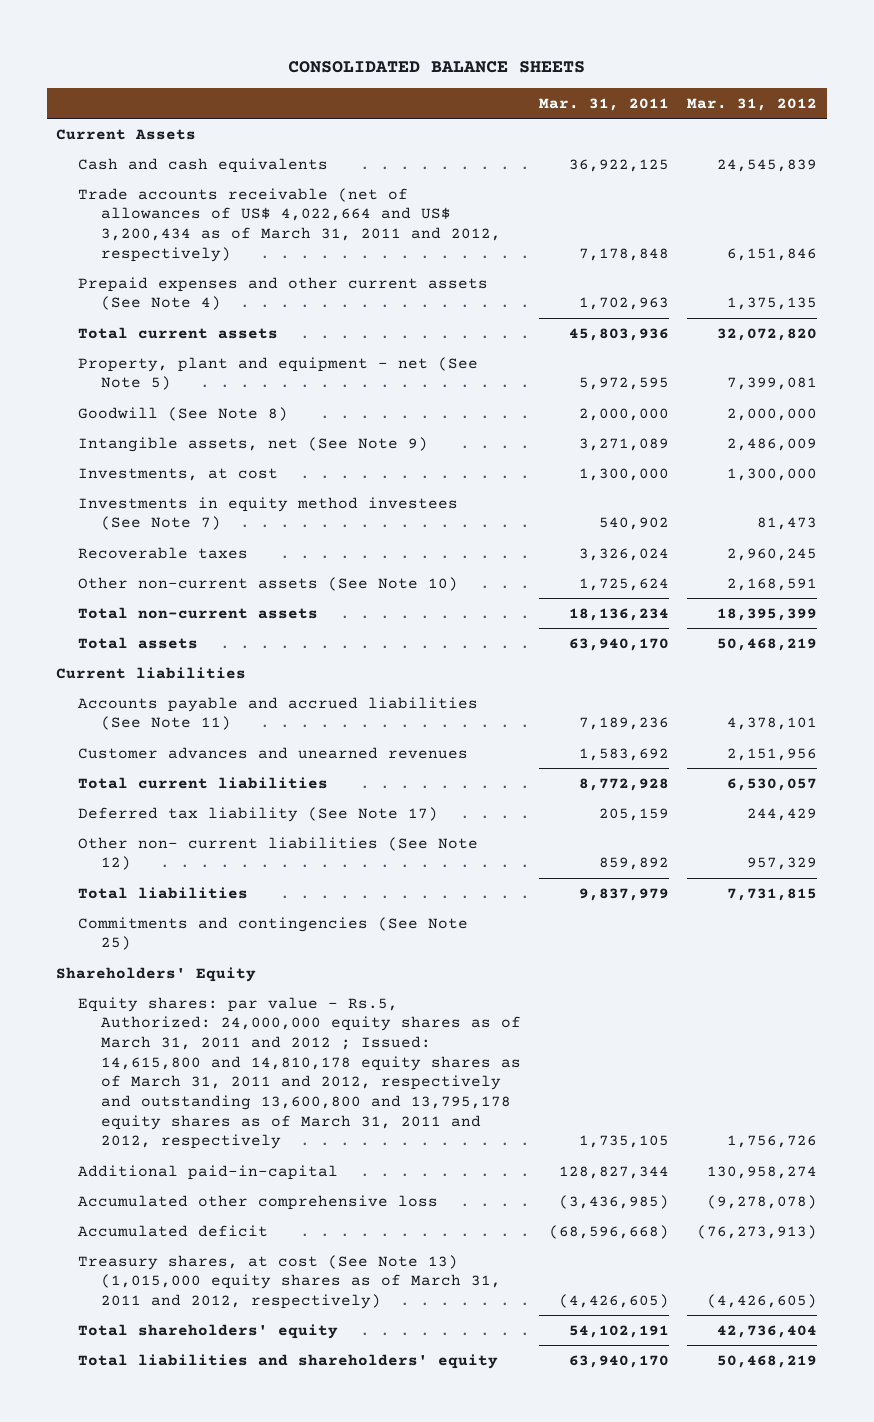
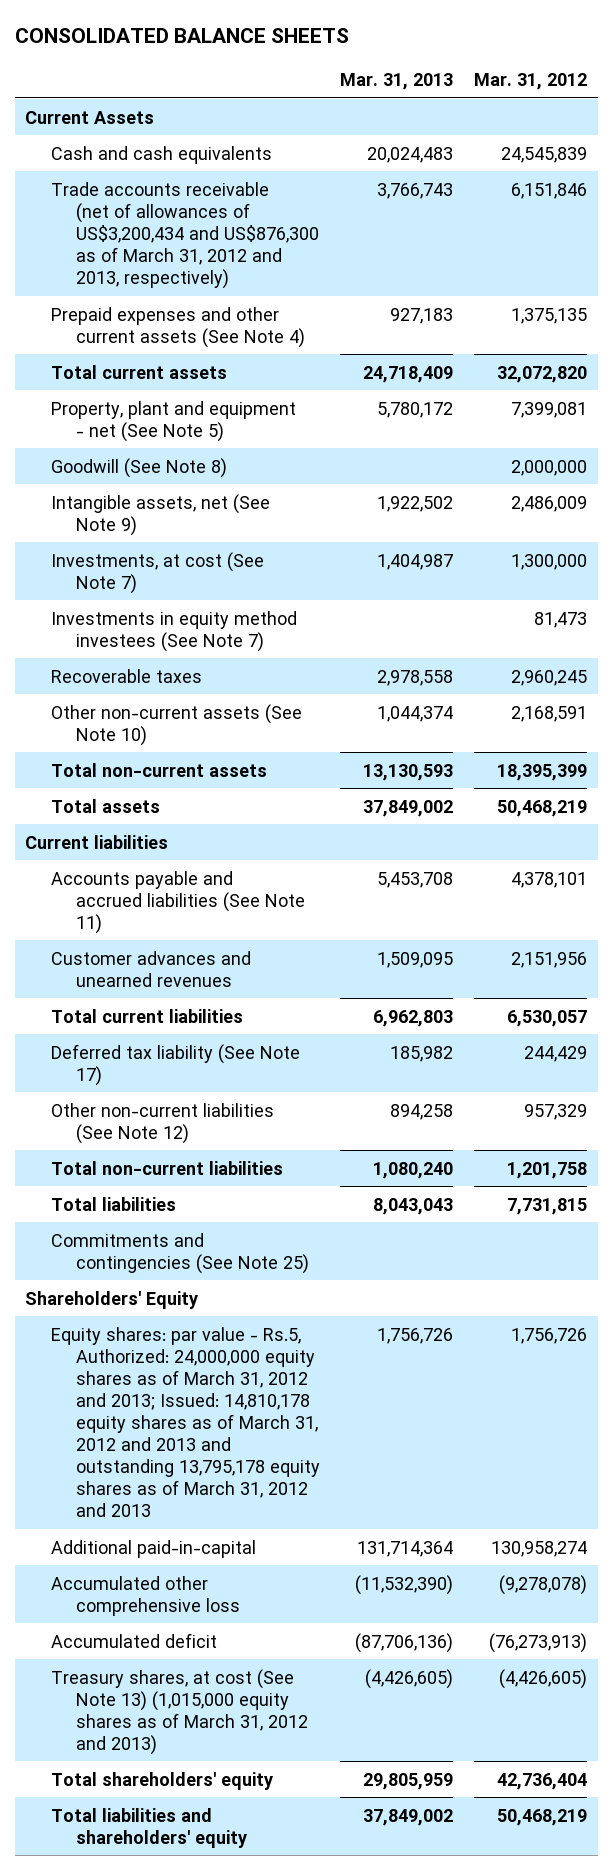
- | Mar. 31, 2011 | Mar. 31, 2012
+ | Mar. 31, 2013 | Mar. 31, 2012
- Trade accounts receivable (net of allowances of US$ 4,022,664 and US$ 3,200,434 as of March 31, 2011 and 2012, respectively) | 7,178,848 | 6,151,846
+ Trade accounts receivable (net of allowances of US$3,200,434 and US$876,300 as of March 31, 2012 and 2013, respectively) | 3,766,743 | 6,151,846
- Investments, at cost | 1,300,000 | 1,300,000
+ Investments, at cost (See Note 7) | 1,404,987 | 1,300,000
- Other non- current liabilities (See Note 12) | 859,892 | 957,329
+ Other non-current liabilities (See Note 12) | 894,258 | 957,329
+ Total non-current liabilities | 1,080,240 | 1,201,758
- Equity shares: par value - Rs.5, Authorized: 24,000,000 equity shares as of March 31, 2011 and 2012 ; Issued: 14,615,800 and 14,810,178 equity shares as of March 31, 2011 and 2012, respectively and outstanding 13,600,800 and 13,795,178 equity shares as of March 31, 2011 and 2012, respectively | 1,735,105 | 1,756,726
+ Equity shares: par value - Rs.5, Authorized: 24,000,000 equity shares as of March 31, 2012 and 2013; Issued: 14,810,178 equity shares as of March 31, 2012 and 2013 and outstanding 13,795,178 equity shares as of March 31, 2012 and 2013 | 1,756,726 | 1,756,726
- Treasury shares, at cost (See Note 13) (1,015,000 equity shares as of March 31, 2011 and 2012, respectively) | (4,426,605) | (4,426,605)
+ Treasury shares, at cost (See Note 13) (1,015,000 equity shares as of March 31, 2012 and 2013) | (4,426,605) | (4,426,605)

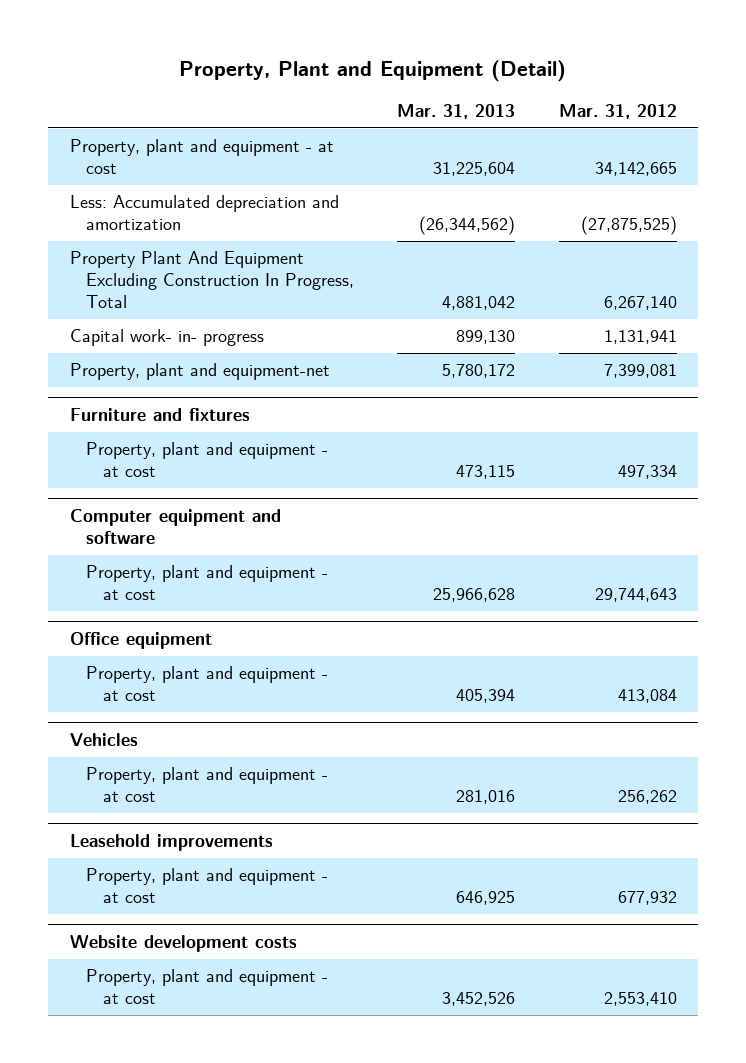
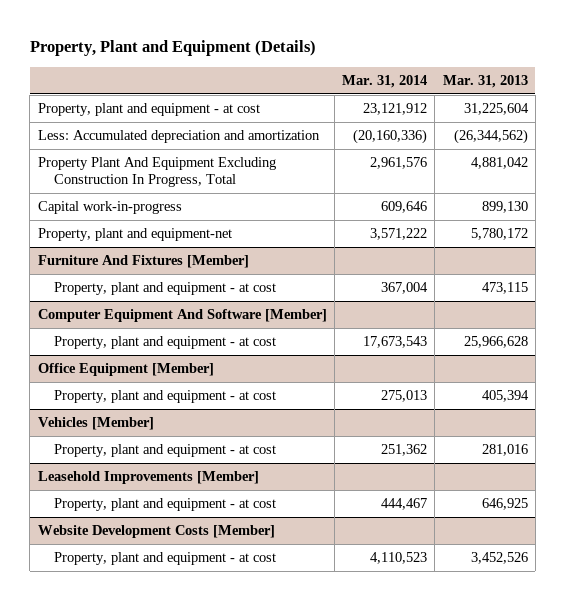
- Property, Plant and Equipment (Detail)
+ Property, Plant and Equipment (Details)
- | Mar. 31, 2013 | Mar. 31, 2012
+ | Mar. 31, 2014 | Mar. 31, 2013
- Capital work- in- progress | 899,130 | 1,131,941
+ Capital work-in-progress | 609,646 | 899,130
- Furniture and fixtures
+ Furniture And Fixtures [Member]
- Computer equipment and software
+ Computer Equipment And Software [Member]
- Office equipment
+ Office Equipment [Member]
- Vehicles
+ Vehicles [Member]
- Leasehold improvements
+ Leasehold Improvements [Member]
- Website development costs
+ Website Development Costs [Member]

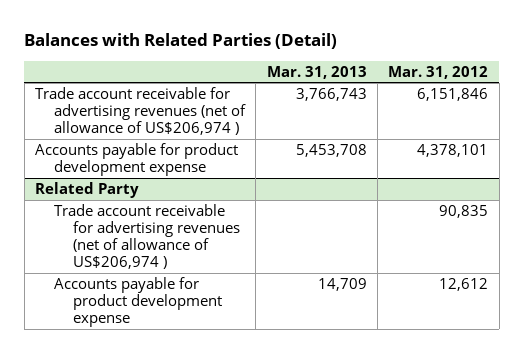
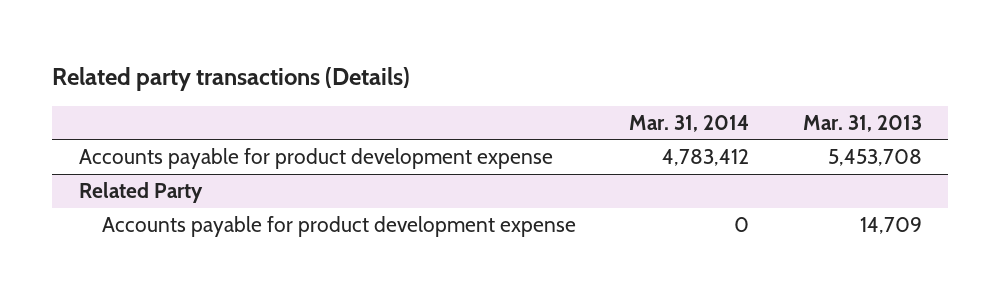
- Balances with Related Parties (Detail)
+ Related party transactions (Details)
- | Mar. 31, 2013 | Mar. 31, 2012
+ | Mar. 31, 2014 | Mar. 31, 2013
- Trade account receivable for advertising revenues (net of allowance of US$206,974 ) | 3,766,743 | 6,151,846
@ Related Party
- Trade account receivable for advertising revenues (net of allowance of US$206,974 ) | | 90,835

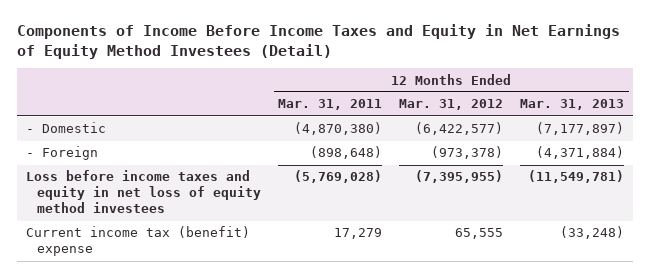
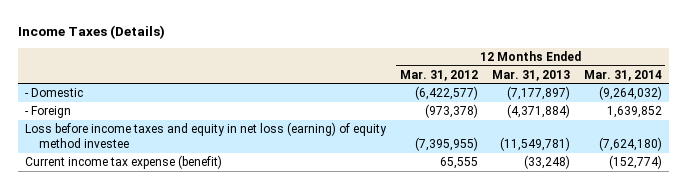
- Components of Income Before Income Taxes and Equity in Net Earnings of Equity Method Investees (Detail)
+ Income Taxes (Details)
- | 12 Months Ended Mar. 31, 2011 | 12 Months Ended Mar. 31, 2012 | 12 Months Ended Mar. 31, 2013
+ | 12 Months Ended Mar. 31, 2012 | 12 Months Ended Mar. 31, 2013 | 12 Months Ended Mar. 31, 2014
- Loss before income taxes and equity in net loss of equity method investees | (5,769,028) | (7,395,955) | (11,549,781)
- Current income tax (benefit) expense | 17,279 | 65,555 | (33,248)
+ Loss before income taxes and equity in net loss (earning) of equity method investee | (7,395,955) | (11,549,781) | (7,624,180)
+ Current income tax expense (benefit) | 65,555 | (33,248) | (152,774)

